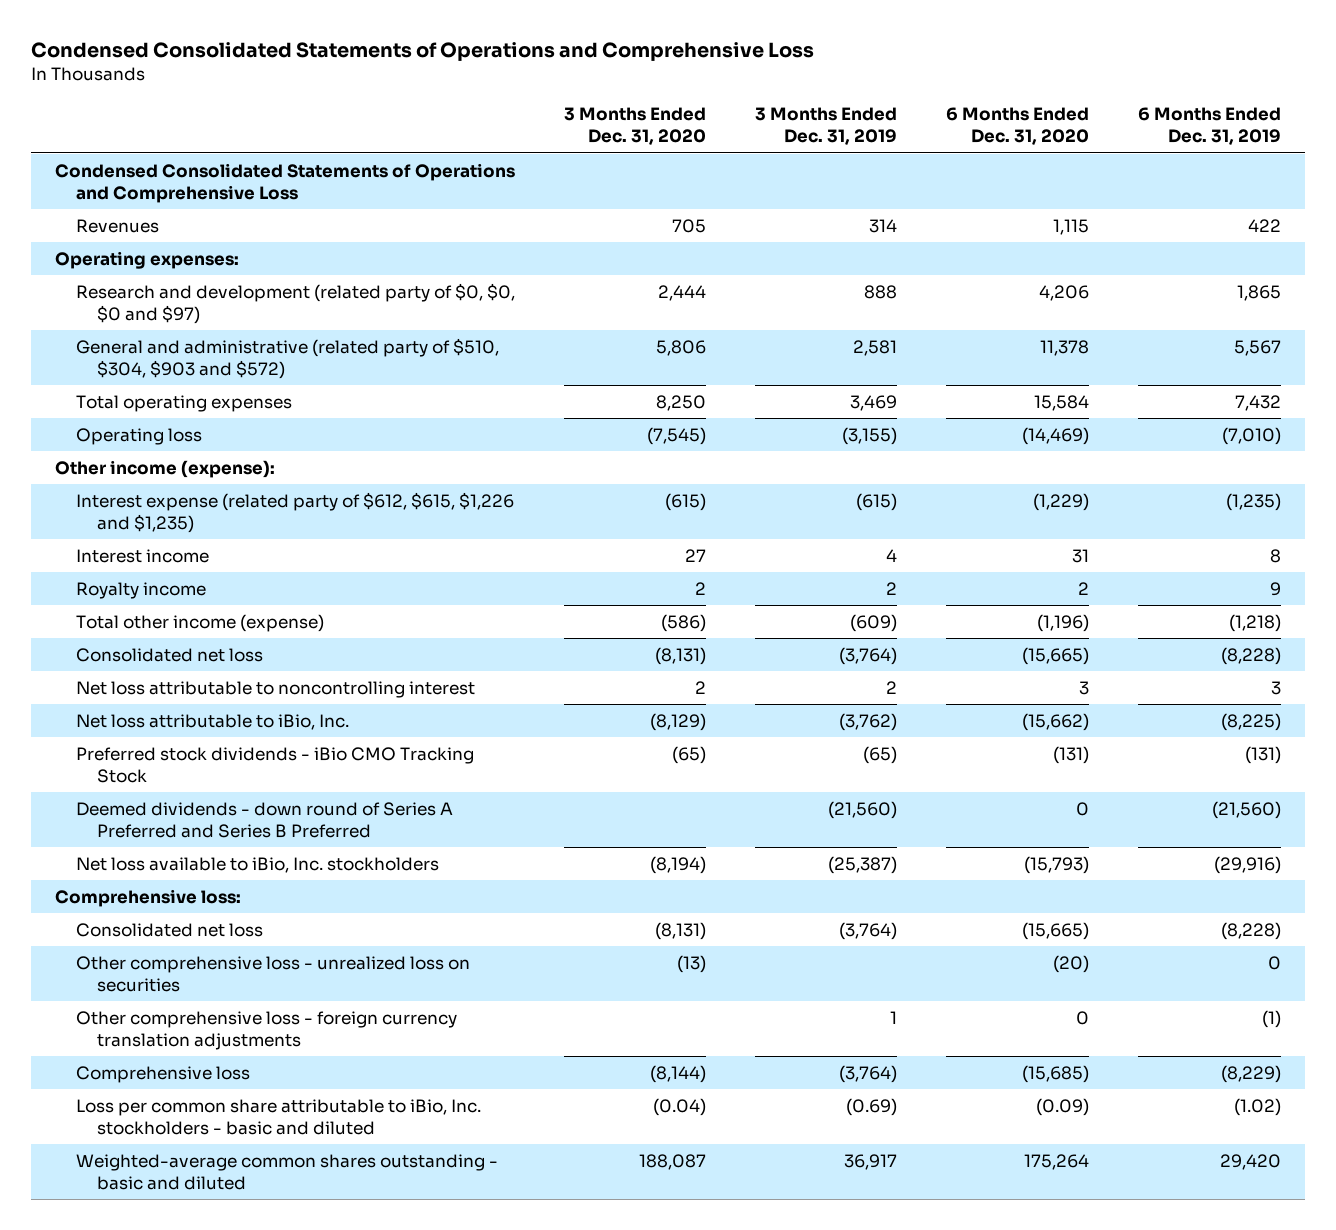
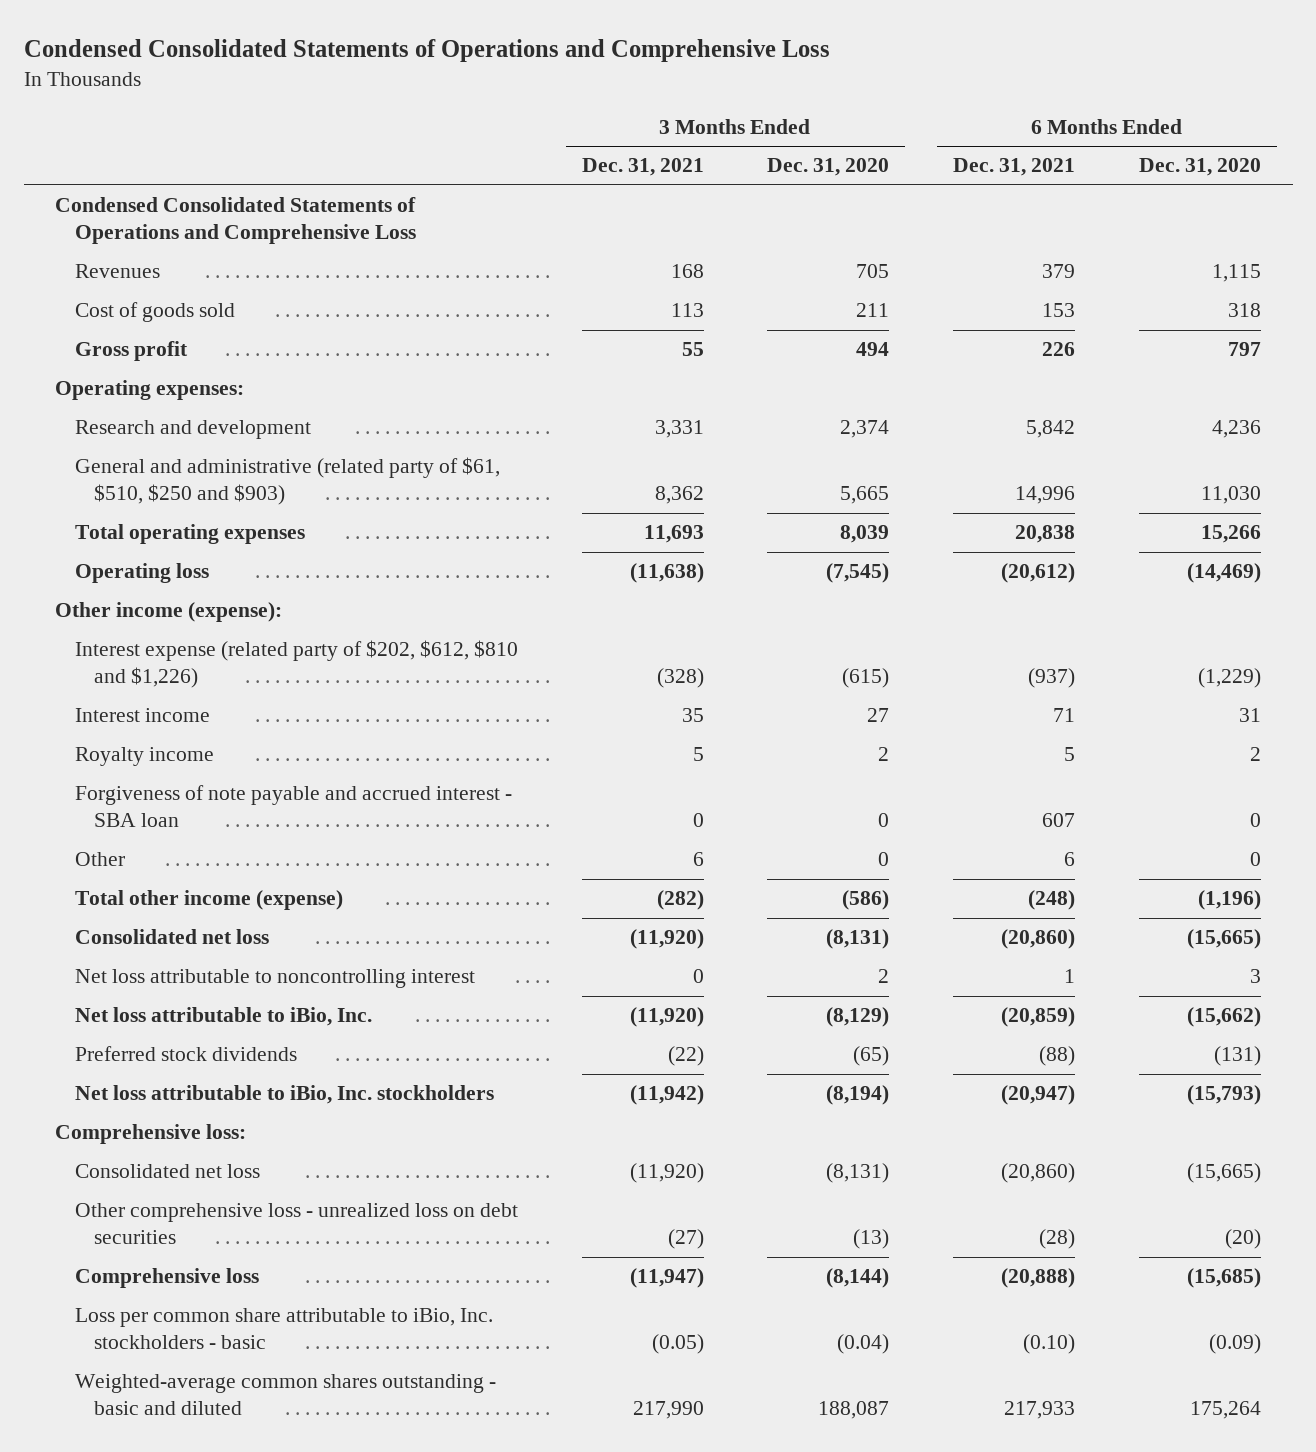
- | 3 Months Ended Dec. 31, 2020 | 3 Months Ended Dec. 31, 2019 | 6 Months Ended Dec. 31, 2020 | 6 Months Ended Dec. 31, 2019
+ | 3 Months Ended Dec. 31, 2021 | 3 Months Ended Dec. 31, 2020 | 6 Months Ended Dec. 31, 2021 | 6 Months Ended Dec. 31, 2020
+ Cost of goods sold | 113 | 211 | 153 | 318
+ Gross profit | 55 | 494 | 226 | 797
- Research and development (related party of $0, $0, $0 and $97) | 2,444 | 888 | 4,206 | 1,865
- General and administrative (related party of $510, $304, $903 and $572) | 5,806 | 2,581 | 11,378 | 5,567
- Total operating expenses | 8,250 | 3,469 | 15,584 | 7,432
+ Research and development | 3,331 | 2,374 | 5,842 | 4,236
+ General and administrative (related party of $61, $510, $250 and $903) | 8,362 | 5,665 | 14,996 | 11,030
+ Total operating expenses | 11,693 | 8,039 | 20,838 | 15,266
- Interest expense (related party of $612, $615, $1,226 and $1,235) | (615) | (615) | (1,229) | (1,235)
+ Interest expense (related party of $202, $612, $810 and $1,226) | (328) | (615) | (937) | (1,229)
+ Forgiveness of note payable and accrued interest - SBA loan | 0 | 0 | 607 | 0
+ Other | 6 | 0 | 6 | 0
- Preferred stock dividends - iBio CMO Tracking Stock | (65) | (65) | (131) | (131)
- Deemed dividends - down round of Series A Preferred and Series B Preferred | | (21,560) | 0 | (21,560)
- Net loss available to iBio, Inc. stockholders | (8,194) | (25,387) | (15,793) | (29,916)
+ Preferred stock dividends | (22) | (65) | (88) | (131)
+ Net loss attributable to iBio, Inc. stockholders | (11,942) | (8,194) | (20,947) | (15,793)
- Other comprehensive loss - unrealized loss on securities | (13) | | (20) | 0
- Other comprehensive loss - foreign currency translation adjustments | | 1 | 0 | (1)
+ Other comprehensive loss - unrealized loss on debt securities | (27) | (13) | (28) | (20)
- Loss per common share attributable to iBio, Inc. stockholders - basic and diluted | (0.04) | (0.69) | (0.09) | (1.02)
+ Loss per common share attributable to iBio, Inc. stockholders - basic | (0.05) | (0.04) | (0.10) | (0.09)

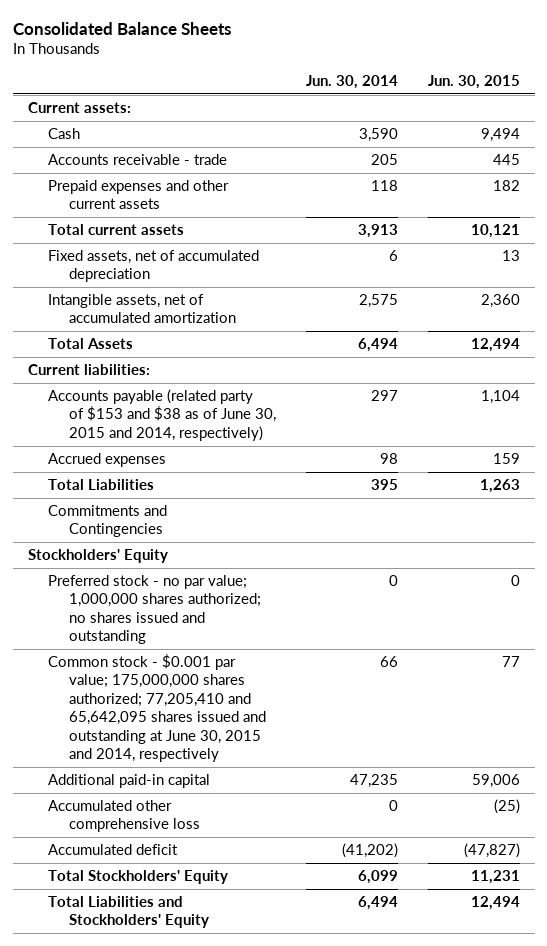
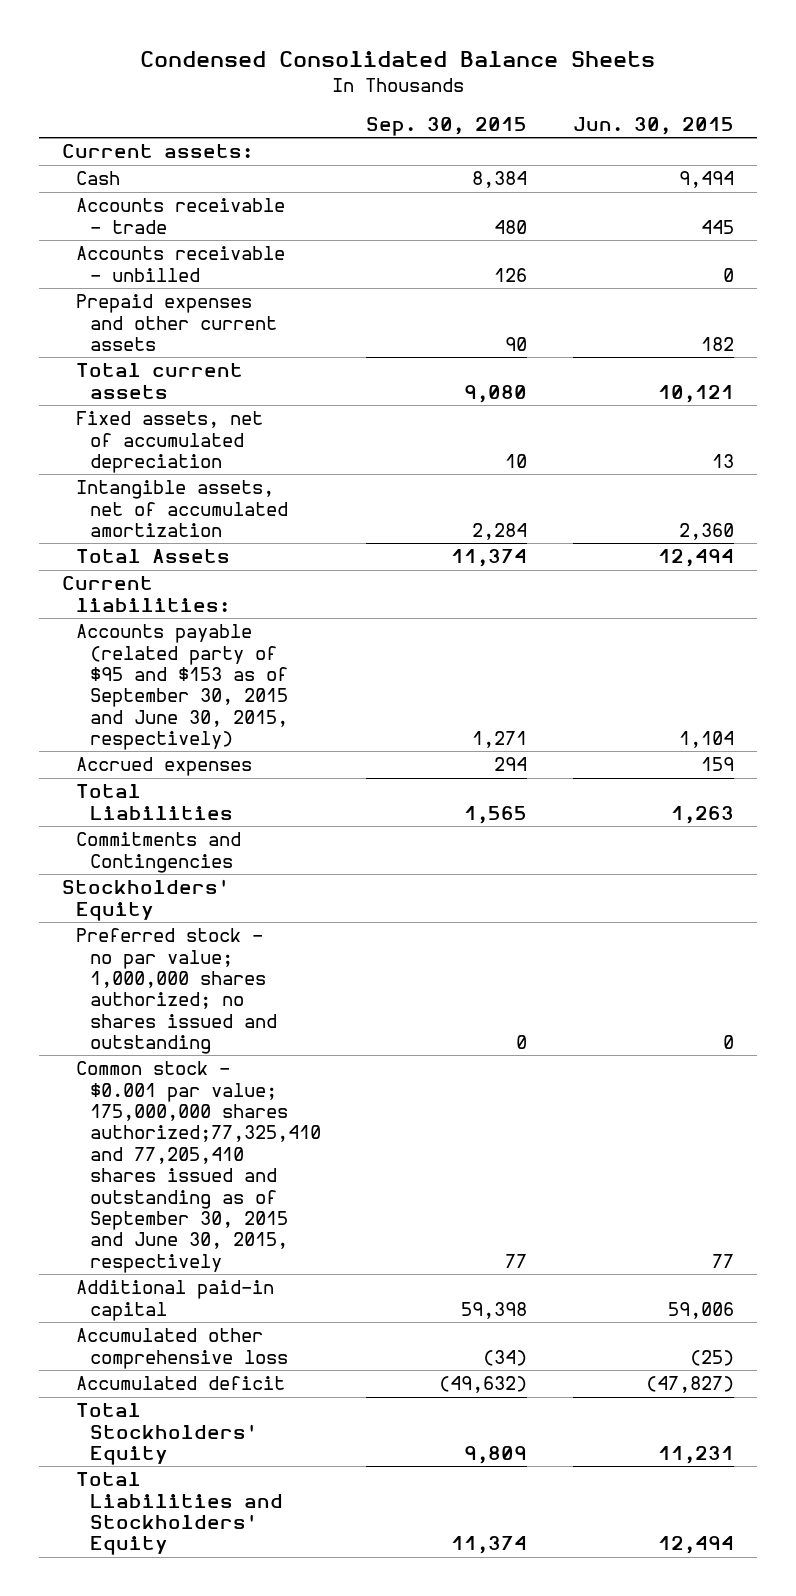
- Consolidated Balance Sheets
+ Condensed Consolidated Balance Sheets
- | Jun. 30, 2014 | Jun. 30, 2015
+ | Sep. 30, 2015 | Jun. 30, 2015
+ Accounts receivable - unbilled | 126 | 0
- Accounts payable (related party of $153 and $38 as of June 30, 2015 and 2014, respectively) | 297 | 1,104
+ Accounts payable (related party of $95 and $153 as of September 30, 2015 and June 30, 2015, respectively) | 1,271 | 1,104
- Common stock - $0.001 par value; 175,000,000 shares authorized; 77,205,410 and 65,642,095 shares issued and outstanding at June 30, 2015 and 2014, respectively | 66 | 77
+ Common stock - $0.001 par value; 175,000,000 shares authorized;77,325,410 and 77,205,410 shares issued and outstanding as of September 30, 2015 and June 30, 2015, respectively | 77 | 77

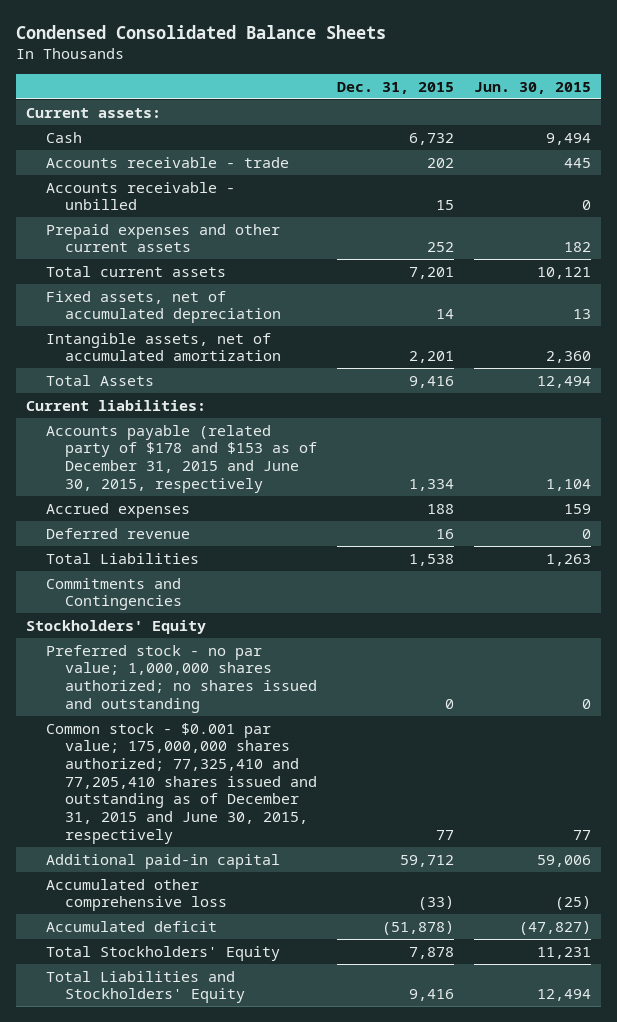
- | Sep. 30, 2015 | Jun. 30, 2015
+ | Dec. 31, 2015 | Jun. 30, 2015
- Accounts payable (related party of $95 and $153 as of September 30, 2015 and June 30, 2015, respectively) | 1,271 | 1,104
+ Accounts payable (related party of $178 and $153 as of December 31, 2015 and June 30, 2015, respectively | 1,334 | 1,104
+ Deferred revenue | 16 | 0
- Common stock - $0.001 par value; 175,000,000 shares authorized;77,325,410 and 77,205,410 shares issued and outstanding as of September 30, 2015 and June 30, 2015, respectively | 77 | 77
+ Common stock - $0.001 par value; 175,000,000 shares authorized; 77,325,410 and 77,205,410 shares issued and outstanding as of December 31, 2015 and June 30, 2015, respectively | 77 | 77

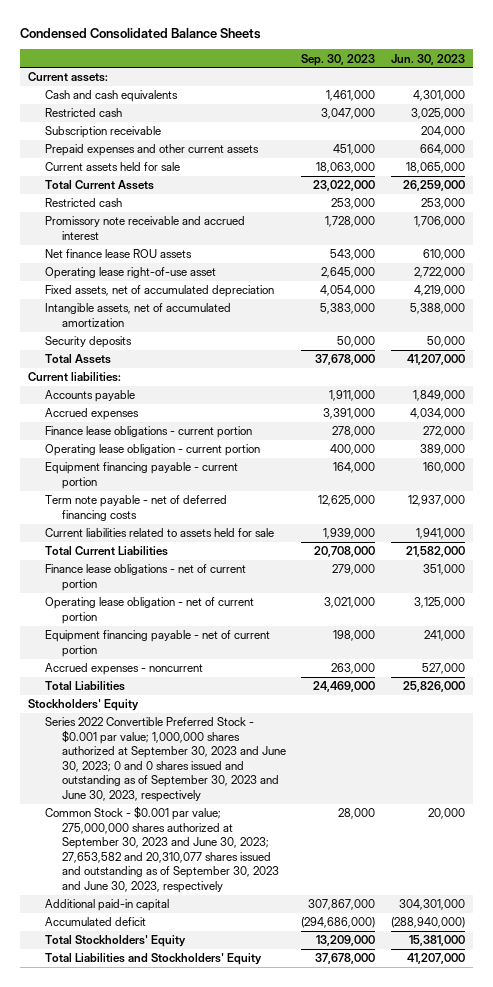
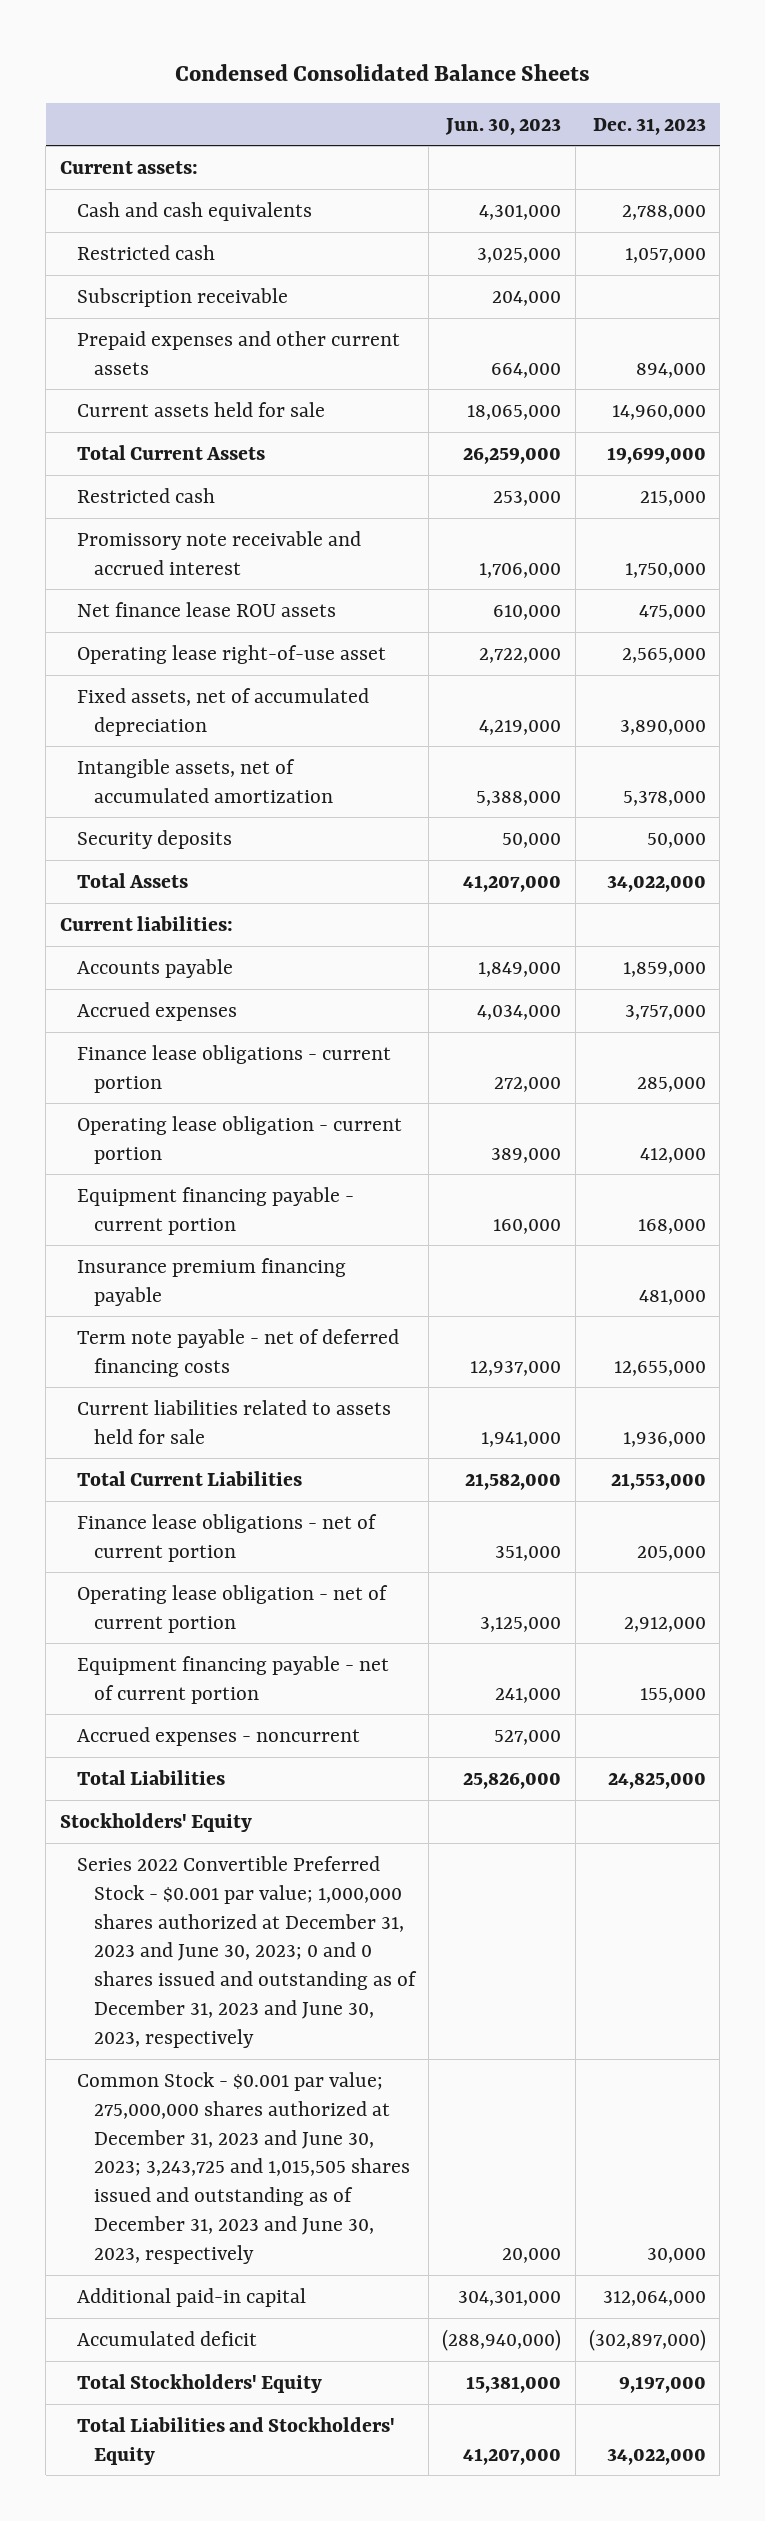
- | Sep. 30, 2023 | Jun. 30, 2023
+ | Jun. 30, 2023 | Dec. 31, 2023
+ Insurance premium financing payable | | 481,000
- Series 2022 Convertible Preferred Stock - $0.001 par value; 1,000,000 shares authorized at September 30, 2023 and June 30, 2023; 0 and 0 shares issued and outstanding as of September 30, 2023 and June 30, 2023, respectively
- Common Stock - $0.001 par value; 275,000,000 shares authorized at September 30, 2023 and June 30, 2023; 27,653,582 and 20,310,077 shares issued and outstanding as of September 30, 2023 and June 30, 2023, respectively | 28,000 | 20,000
+ Series 2022 Convertible Preferred Stock - $0.001 par value; 1,000,000 shares authorized at December 31, 2023 and June 30, 2023; 0 and 0 shares issued and outstanding as of December 31, 2023 and June 30, 2023, respectively
+ Common Stock - $0.001 par value; 275,000,000 shares authorized at December 31, 2023 and June 30, 2023; 3,243,725 and 1,015,505 shares issued and outstanding as of December 31, 2023 and June 30, 2023, respectively | 20,000 | 30,000

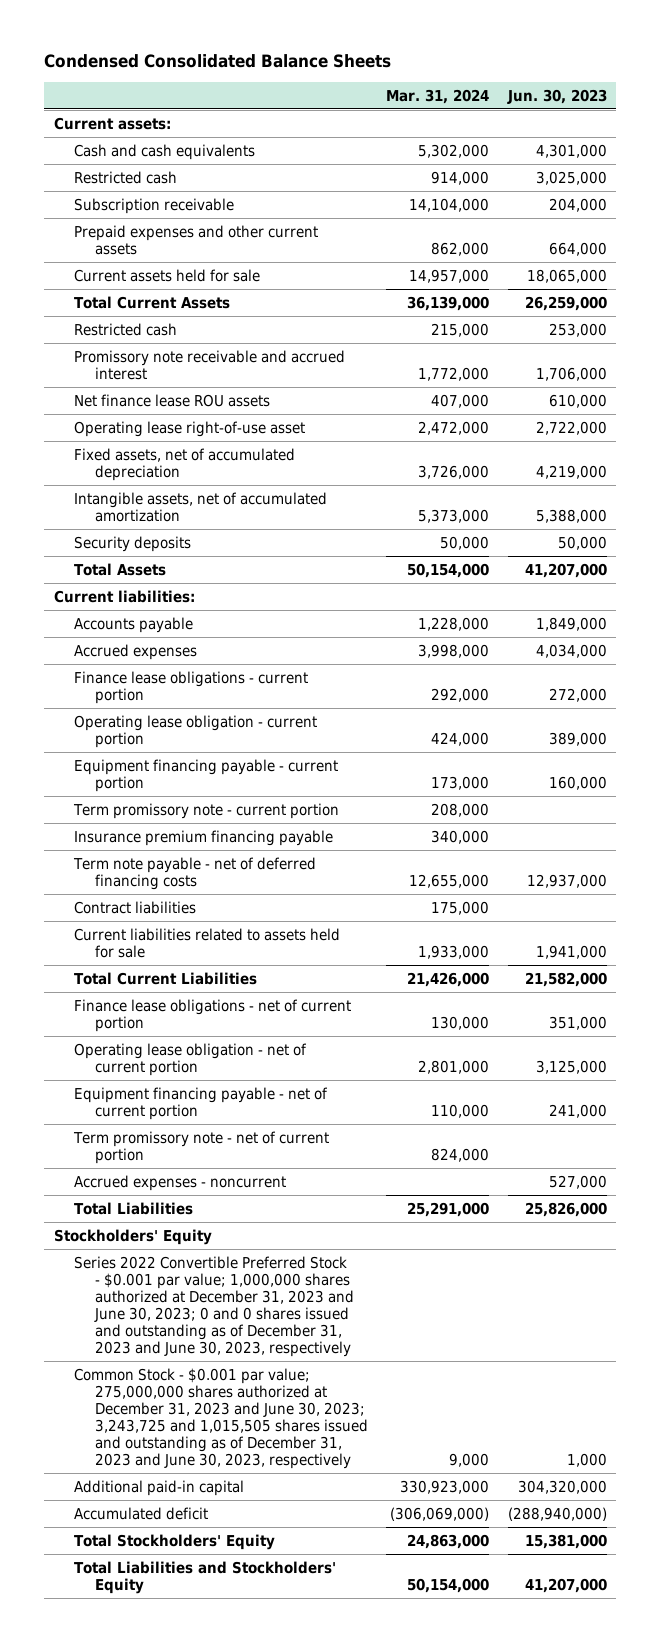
- | Jun. 30, 2023 | Dec. 31, 2023
+ | Mar. 31, 2024 | Jun. 30, 2023
+ Term promissory note - current portion | 208,000 |
+ Contract liabilities | 175,000 |
+ Term promissory note - net of current portion | 824,000 |
- Common Stock - $0.001 par value; 275,000,000 shares authorized at December 31, 2023 and June 30, 2023; 3,243,725 and 1,015,505 shares issued and outstanding as of December 31, 2023 and June 30, 2023, respectively | 20,000 | 30,000
- Additional paid-in capital | 304,301,000 | 312,064,000
+ Common Stock - $0.001 par value; 275,000,000 shares authorized at December 31, 2023 and June 30, 2023; 3,243,725 and 1,015,505 shares issued and outstanding as of December 31, 2023 and June 30, 2023, respectively | 9,000 | 1,000
+ Additional paid-in capital | 330,923,000 | 304,320,000

